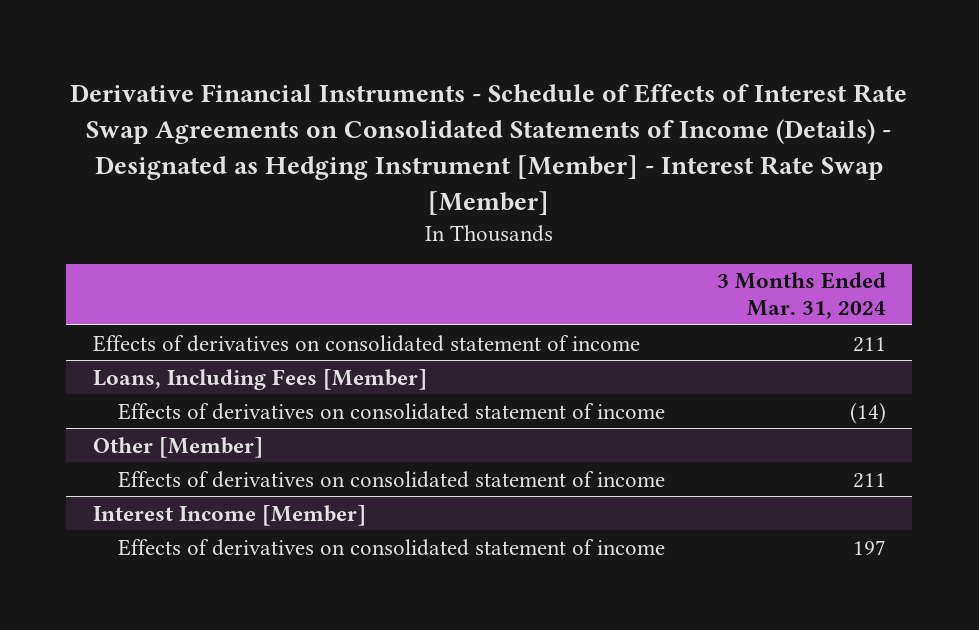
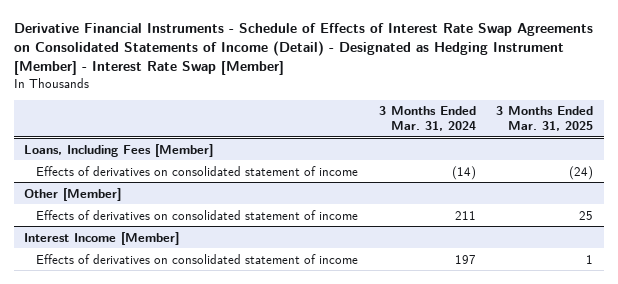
- Derivative Financial Instruments - Schedule of Effects of Interest Rate Swap Agreements on Consolidated Statements of Income (Details) - Designated as Hedging Instrument [Member] - Interest Rate Swap [Member]
+ Derivative Financial Instruments - Schedule of Effects of Interest Rate Swap Agreements on Consolidated Statements of Income (Detail) - Designated as Hedging Instrument [Member] - Interest Rate Swap [Member]
- | 3 Months Ended Mar. 31, 2024
+ | 3 Months Ended Mar. 31, 2024 | 3 Months Ended Mar. 31, 2025
- Effects of derivatives on consolidated statement of income | 211

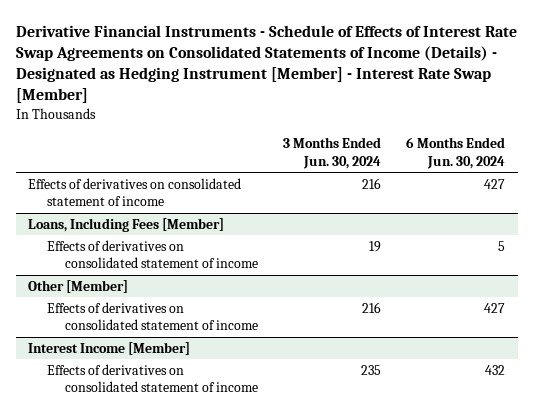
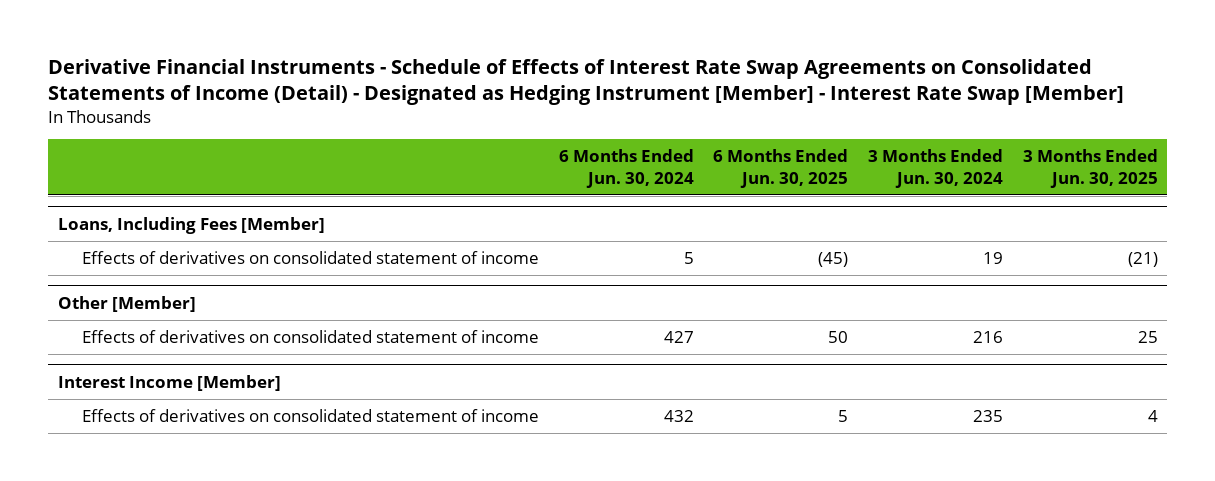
- Derivative Financial Instruments - Schedule of Effects of Interest Rate Swap Agreements on Consolidated Statements of Income (Details) - Designated as Hedging Instrument [Member] - Interest Rate Swap [Member]
+ Derivative Financial Instruments - Schedule of Effects of Interest Rate Swap Agreements on Consolidated Statements of Income (Detail) - Designated as Hedging Instrument [Member] - Interest Rate Swap [Member]
- | 3 Months Ended Jun. 30, 2024 | 6 Months Ended Jun. 30, 2024
+ | 6 Months Ended Jun. 30, 2024 | 6 Months Ended Jun. 30, 2025 | 3 Months Ended Jun. 30, 2024 | 3 Months Ended Jun. 30, 2025
- Effects of derivatives on consolidated statement of income | 216 | 427

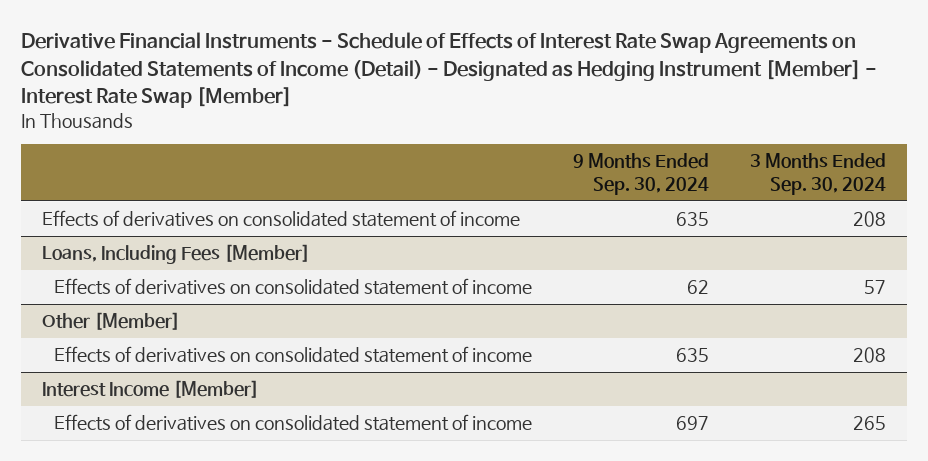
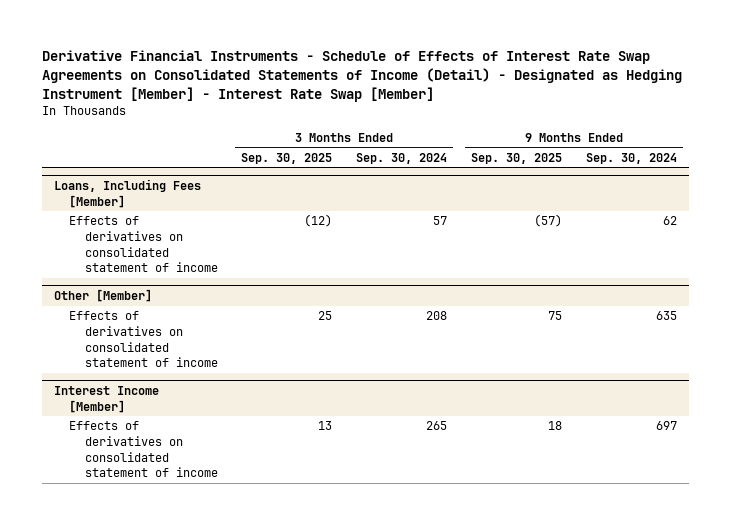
- | 9 Months Ended Sep. 30, 2024 | 3 Months Ended Sep. 30, 2024
+ | 3 Months Ended Sep. 30, 2025 | 3 Months Ended Sep. 30, 2024 | 9 Months Ended Sep. 30, 2025 | 9 Months Ended Sep. 30, 2024
- Effects of derivatives on consolidated statement of income | 635 | 208

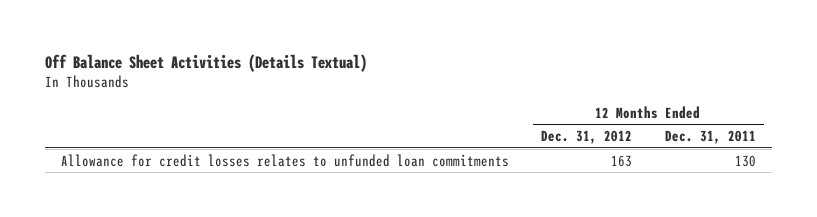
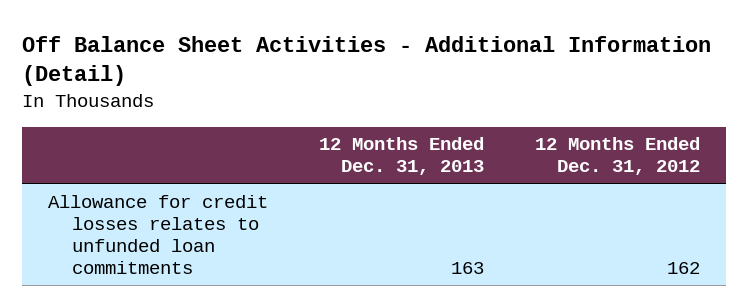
- Off Balance Sheet Activities (Details Textual)
+ Off Balance Sheet Activities - Additional Information (Detail)
- | 12 Months Ended Dec. 31, 2012 | 12 Months Ended Dec. 31, 2011
+ | 12 Months Ended Dec. 31, 2013 | 12 Months Ended Dec. 31, 2012
- Allowance for credit losses relates to unfunded loan commitments | 163 | 130
+ Allowance for credit losses relates to unfunded loan commitments | 163 | 162

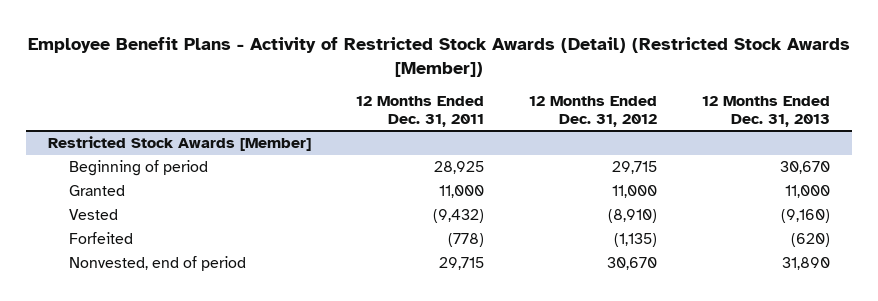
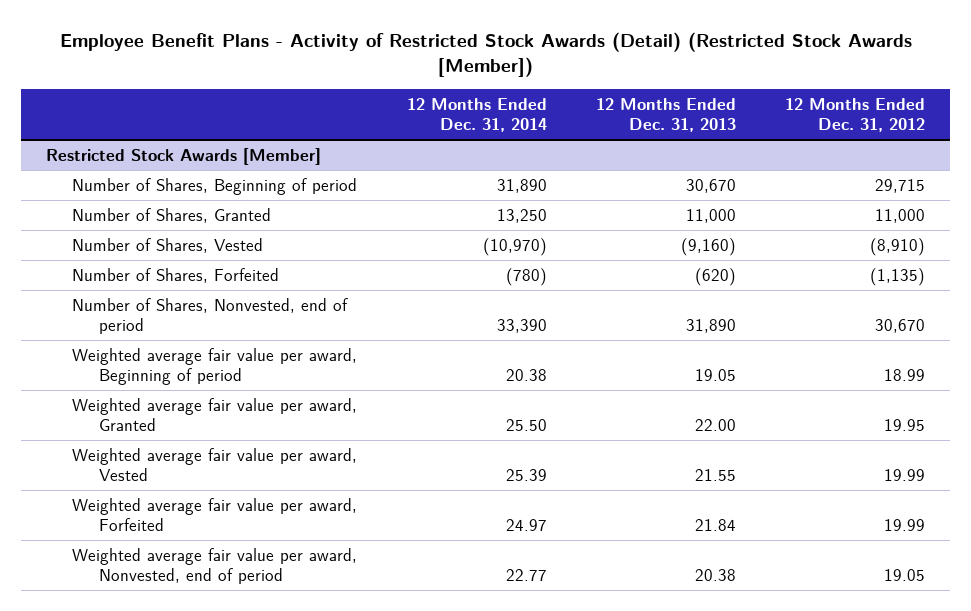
- | 12 Months Ended Dec. 31, 2011 | 12 Months Ended Dec. 31, 2012 | 12 Months Ended Dec. 31, 2013
+ | 12 Months Ended Dec. 31, 2014 | 12 Months Ended Dec. 31, 2013 | 12 Months Ended Dec. 31, 2012
@ Restricted Stock Awards [Member]
- Beginning of period | 28,925 | 29,715 | 30,670
- Granted | 11,000 | 11,000 | 11,000
- Vested | (9,432) | (8,910) | (9,160)
- Forfeited | (778) | (1,135) | (620)
- Nonvested, end of period | 29,715 | 30,670 | 31,890
+ Number of Shares, Beginning of period | 31,890 | 30,670 | 29,715
+ Number of Shares, Granted | 13,250 | 11,000 | 11,000
+ Number of Shares, Vested | (10,970) | (9,160) | (8,910)
+ Number of Shares, Forfeited | (780) | (620) | (1,135)
+ Number of Shares, Nonvested, end of period | 33,390 | 31,890 | 30,670
+ Weighted average fair value per award, Beginning of period | 20.38 | 19.05 | 18.99
+ Weighted average fair value per award, Granted | 25.50 | 22.00 | 19.95
+ Weighted average fair value per award, Vested | 25.39 | 21.55 | 19.99
+ Weighted average fair value per award, Forfeited | 24.97 | 21.84 | 19.99
+ Weighted average fair value per award, Nonvested, end of period | 22.77 | 20.38 | 19.05

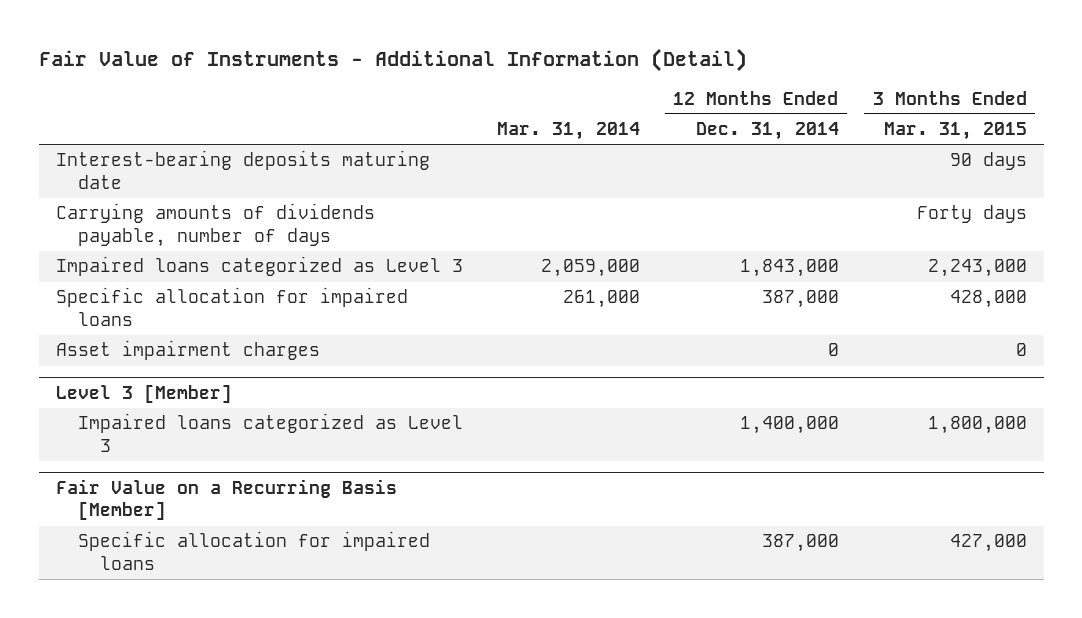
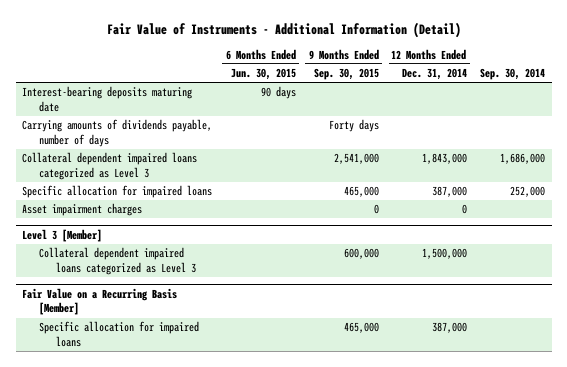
- | Mar. 31, 2014 | 12 Months Ended Dec. 31, 2014 | 3 Months Ended Mar. 31, 2015
+ | 6 Months Ended Jun. 30, 2015 | 9 Months Ended Sep. 30, 2015 | 12 Months Ended Dec. 31, 2014 | Sep. 30, 2014
- Impaired loans categorized as Level 3 | 2,059,000 | 1,843,000 | 2,243,000
+ Collateral dependent impaired loans categorized as Level 3 | | 2,541,000 | 1,843,000 | 1,686,000
@ Level 3 [Member]
- Impaired loans categorized as Level 3 | | 1,400,000 | 1,800,000
+ Collateral dependent impaired loans categorized as Level 3 | | 600,000 | 1,500,000 |

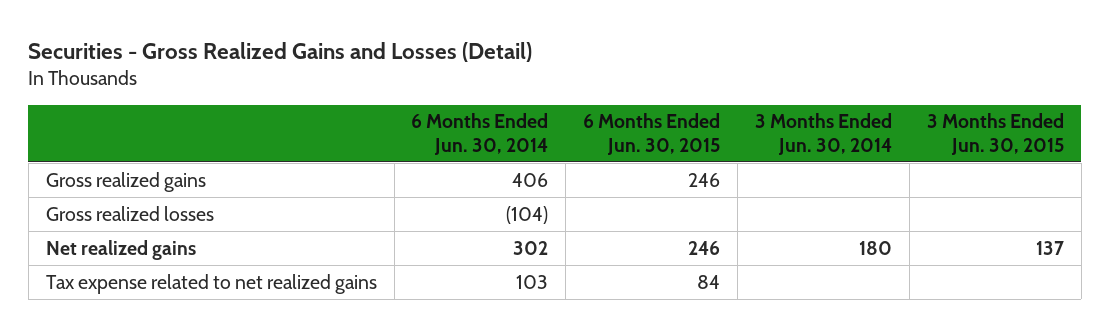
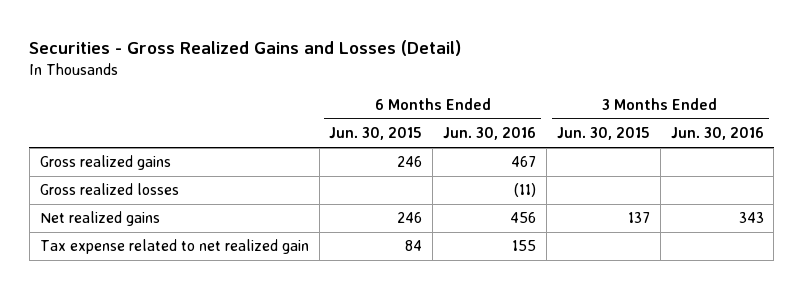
- | 6 Months Ended Jun. 30, 2014 | 6 Months Ended Jun. 30, 2015 | 3 Months Ended Jun. 30, 2014 | 3 Months Ended Jun. 30, 2015
+ | 6 Months Ended Jun. 30, 2015 | 6 Months Ended Jun. 30, 2016 | 3 Months Ended Jun. 30, 2015 | 3 Months Ended Jun. 30, 2016
- Tax expense related to net realized gains | 103 | 84 | |
+ Tax expense related to net realized gain | 84 | 155 | |

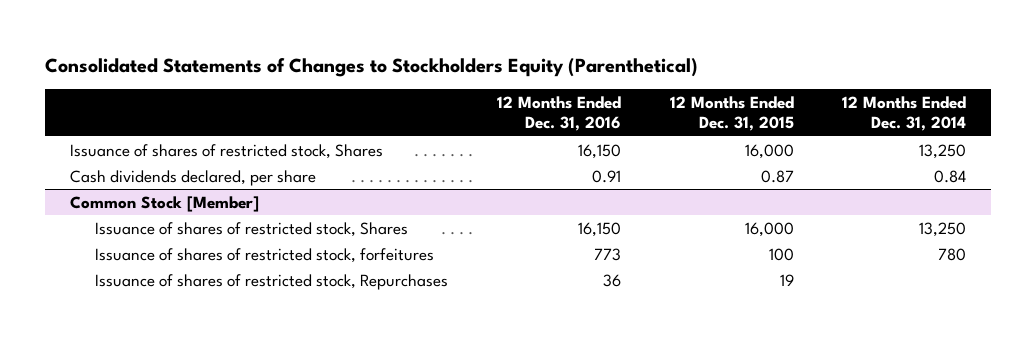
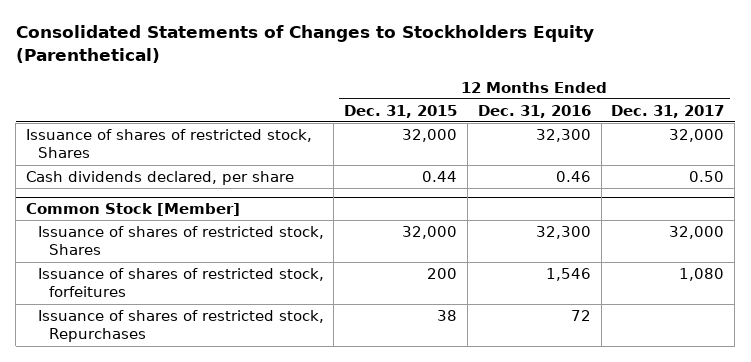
- | 12 Months Ended Dec. 31, 2016 | 12 Months Ended Dec. 31, 2015 | 12 Months Ended Dec. 31, 2014
+ | 12 Months Ended Dec. 31, 2015 | 12 Months Ended Dec. 31, 2016 | 12 Months Ended Dec. 31, 2017
- Issuance of shares of restricted stock, Shares | 16,150 | 16,000 | 13,250
- Cash dividends declared, per share | 0.91 | 0.87 | 0.84
+ Issuance of shares of restricted stock, Shares | 32,000 | 32,300 | 32,000
+ Cash dividends declared, per share | 0.44 | 0.46 | 0.50
@ Common Stock [Member]
- Issuance of shares of restricted stock, Shares | 16,150 | 16,000 | 13,250
- Issuance of shares of restricted stock, forfeitures | 773 | 100 | 780
- Issuance of shares of restricted stock, Repurchases | 36 | 19 |
+ Issuance of shares of restricted stock, Shares | 32,000 | 32,300 | 32,000
+ Issuance of shares of restricted stock, forfeitures | 200 | 1,546 | 1,080
+ Issuance of shares of restricted stock, Repurchases | 38 | 72 |

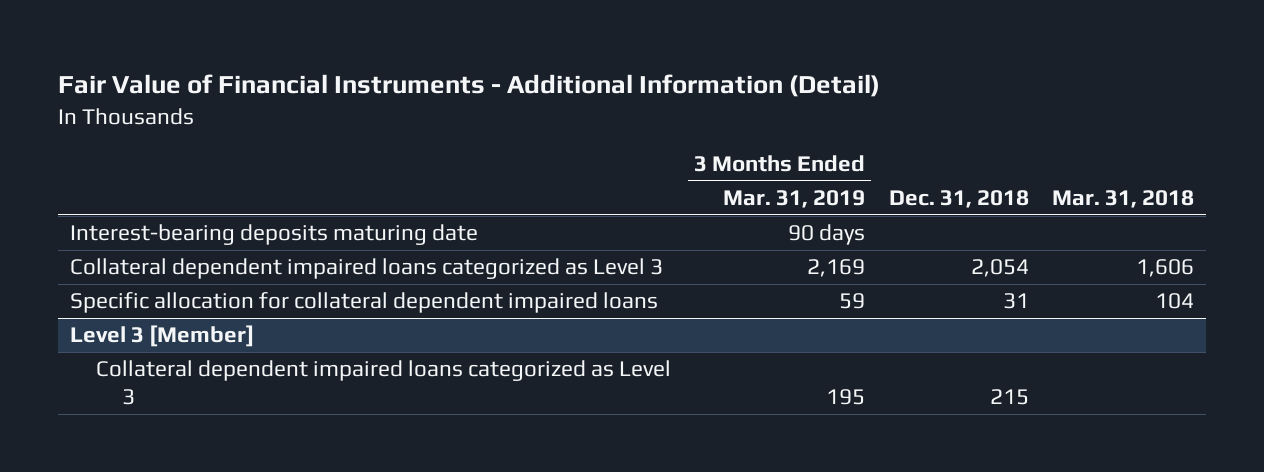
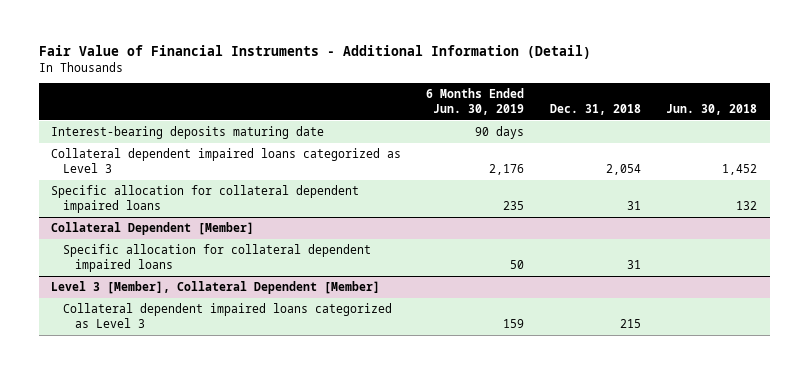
- | 3 Months Ended Mar. 31, 2019 | Dec. 31, 2018 | Mar. 31, 2018
+ | 6 Months Ended Jun. 30, 2019 | Dec. 31, 2018 | Jun. 30, 2018
- Level 3 [Member]
+ Collateral Dependent [Member]
+ Specific allocation for collateral dependent impaired loans | 50 | 31 |
+ Level 3 [Member], Collateral Dependent [Member]

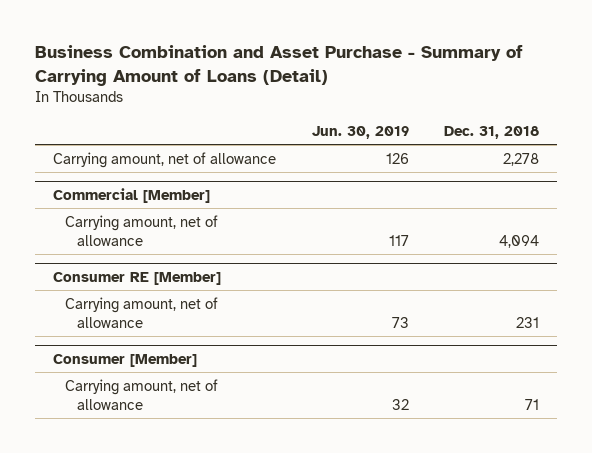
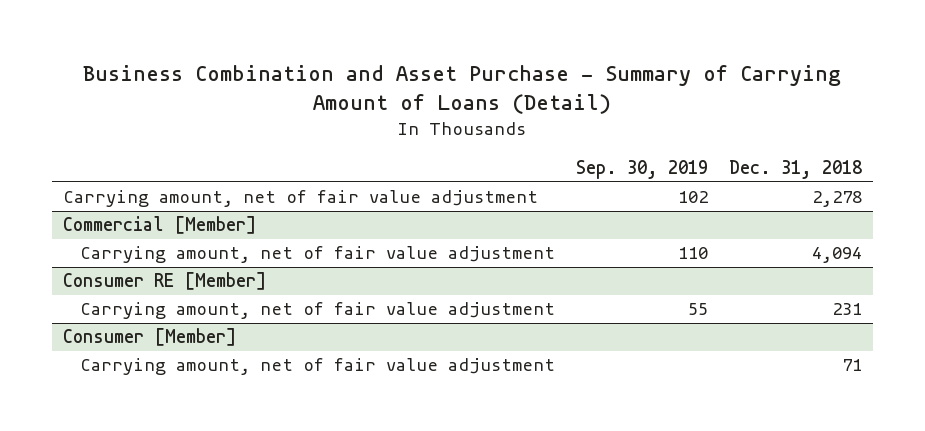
- | Jun. 30, 2019 | Dec. 31, 2018
+ | Sep. 30, 2019 | Dec. 31, 2018
- Carrying amount, net of allowance | 126 | 2,278
+ Carrying amount, net of fair value adjustment | 102 | 2,278
@ Commercial [Member]
- Carrying amount, net of allowance | 117 | 4,094
+ Carrying amount, net of fair value adjustment | 110 | 4,094
@ Consumer RE [Member]
- Carrying amount, net of allowance | 73 | 231
+ Carrying amount, net of fair value adjustment | 55 | 231
@ Consumer [Member]
- Carrying amount, net of allowance | 32 | 71
+ Carrying amount, net of fair value adjustment | | 71

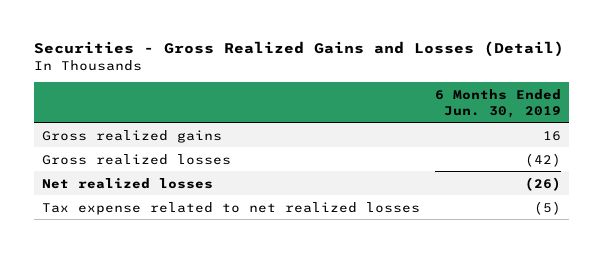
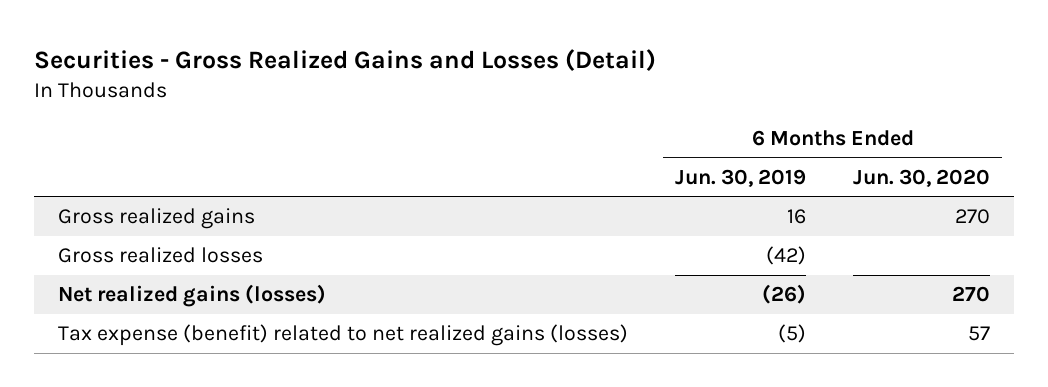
- | 6 Months Ended Jun. 30, 2019
+ | 6 Months Ended Jun. 30, 2019 | 6 Months Ended Jun. 30, 2020
- Net realized losses | (26)
- Tax expense related to net realized losses | (5)
+ Net realized gains (losses) | (26) | 270
+ Tax expense (benefit) related to net realized gains (losses) | (5) | 57

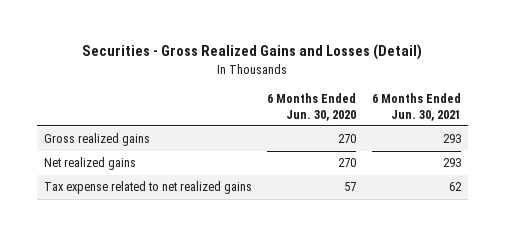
- | 6 Months Ended Jun. 30, 2019 | 6 Months Ended Jun. 30, 2020
+ | 6 Months Ended Jun. 30, 2020 | 6 Months Ended Jun. 30, 2021
- Gross realized losses | (42) |
- Net realized gains (losses) | (26) | 270
- Tax expense (benefit) related to net realized gains (losses) | (5) | 57
+ Net realized gains | 270 | 293
+ Tax expense related to net realized gains | 57 | 62

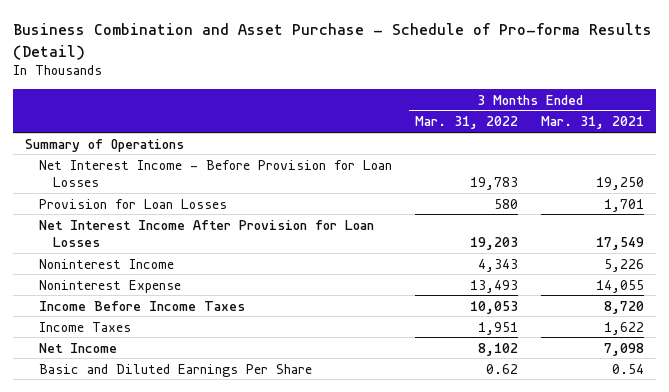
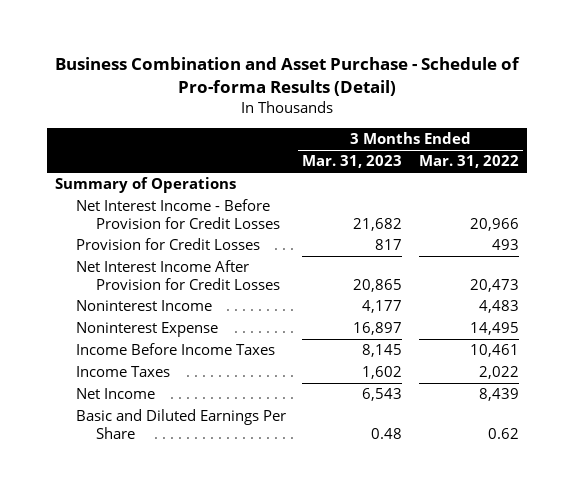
- | 3 Months Ended Mar. 31, 2022 | 3 Months Ended Mar. 31, 2021
+ | 3 Months Ended Mar. 31, 2023 | 3 Months Ended Mar. 31, 2022
- Net Interest Income - Before Provision for Loan Losses | 19,783 | 19,250
- Provision for Loan Losses | 580 | 1,701
- Net Interest Income After Provision for Loan Losses | 19,203 | 17,549
- Noninterest Income | 4,343 | 5,226
- Noninterest Expense | 13,493 | 14,055
- Income Before Income Taxes | 10,053 | 8,720
- Income Taxes | 1,951 | 1,622
- Net Income | 8,102 | 7,098
+ Net Interest Income - Before Provision for Credit Losses | 21,682 | 20,966
+ Provision for Credit Losses | 817 | 493
+ Net Interest Income After Provision for Credit Losses | 20,865 | 20,473
+ Noninterest Income | 4,177 | 4,483
+ Noninterest Expense | 16,897 | 14,495
+ Income Before Income Taxes | 8,145 | 10,461
+ Income Taxes | 1,602 | 2,022
+ Net Income | 6,543 | 8,439

